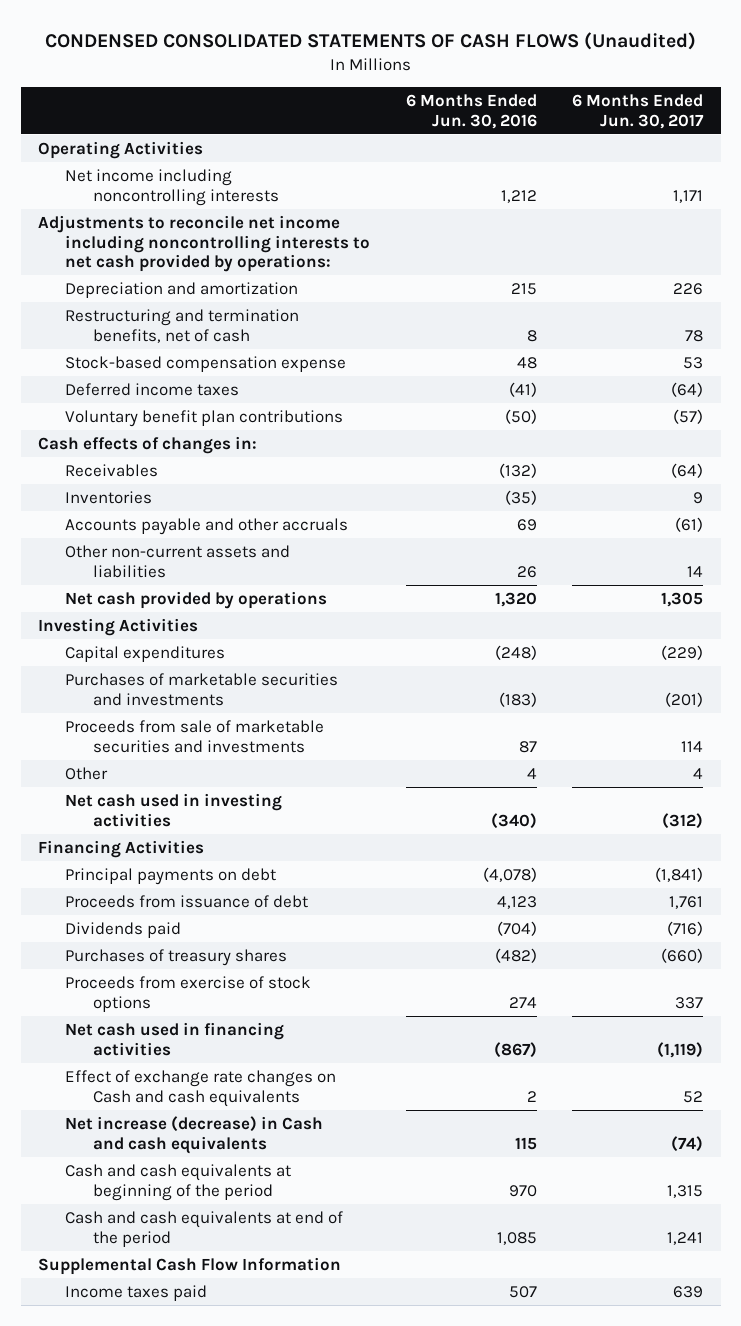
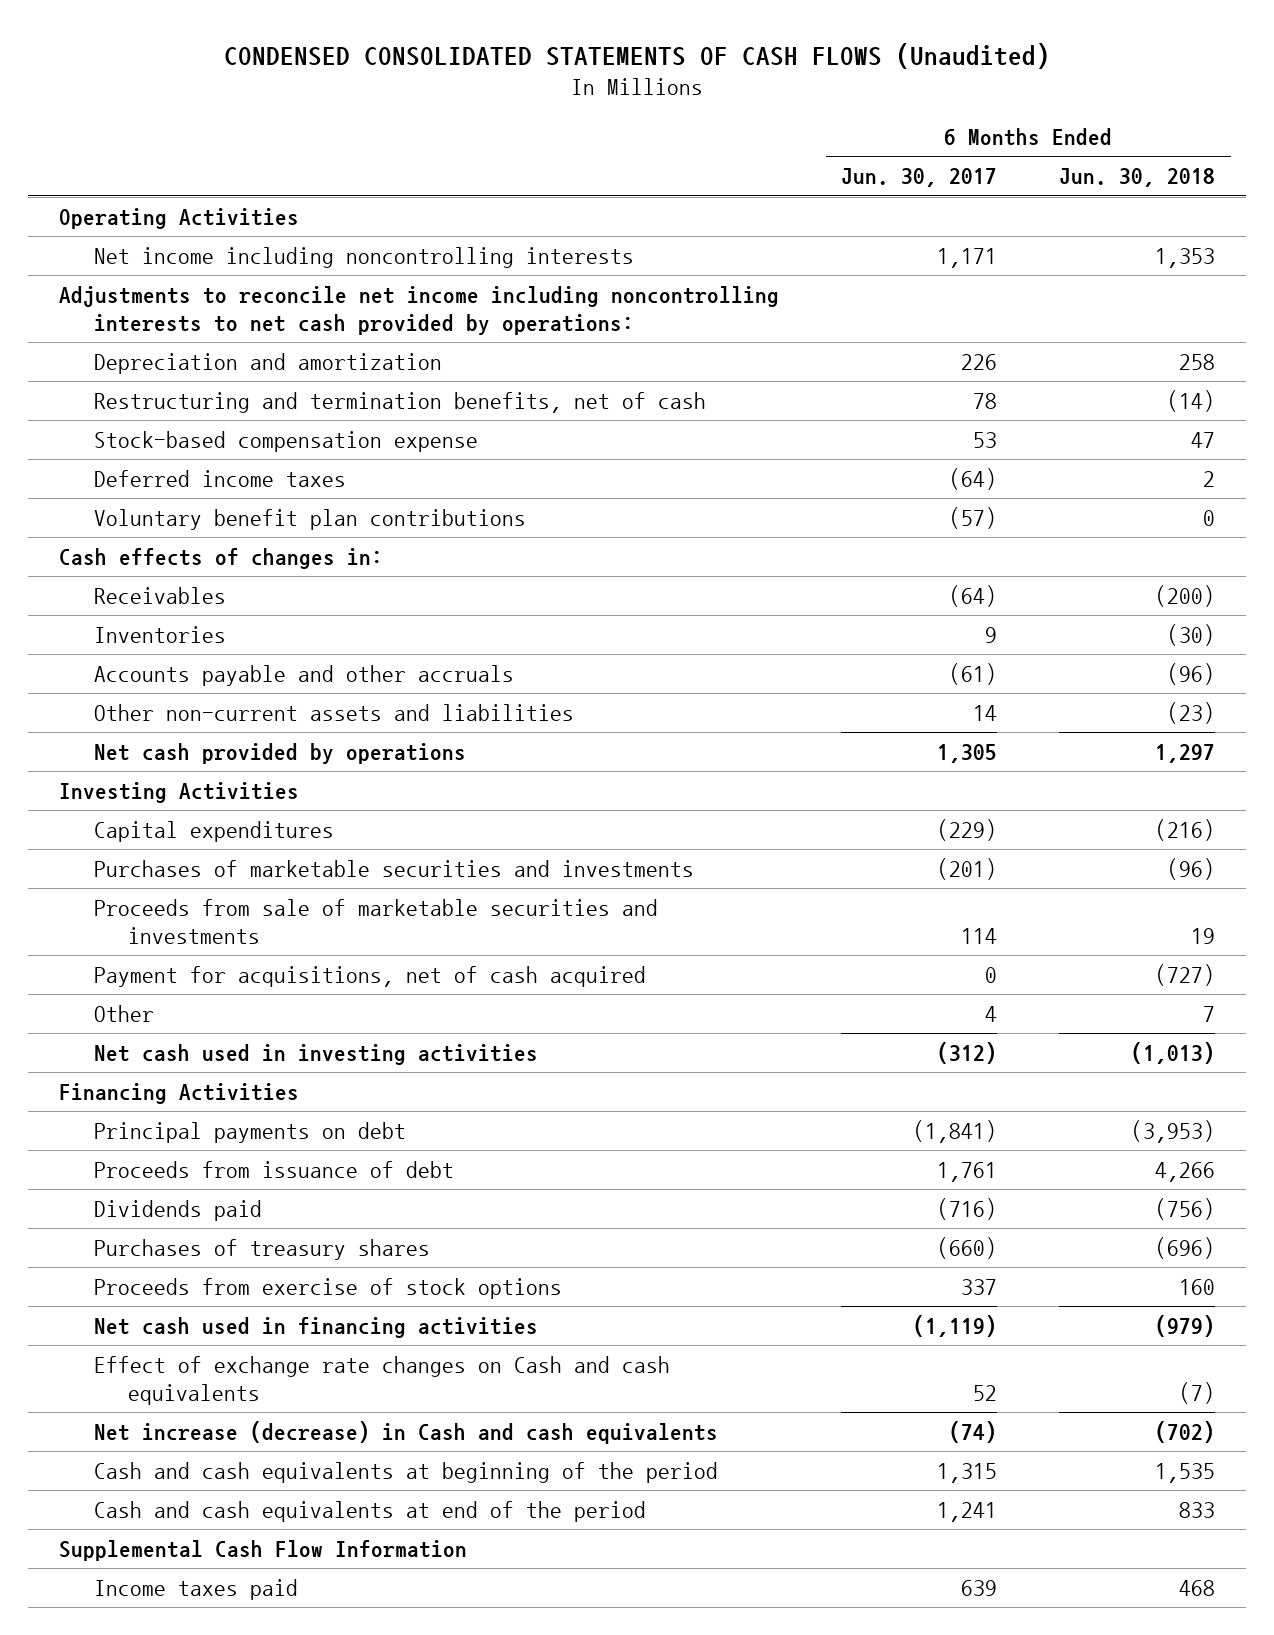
- | 6 Months Ended Jun. 30, 2016 | 6 Months Ended Jun. 30, 2017
+ | 6 Months Ended Jun. 30, 2017 | 6 Months Ended Jun. 30, 2018
+ Payment for acquisitions, net of cash acquired | 0 | (727)

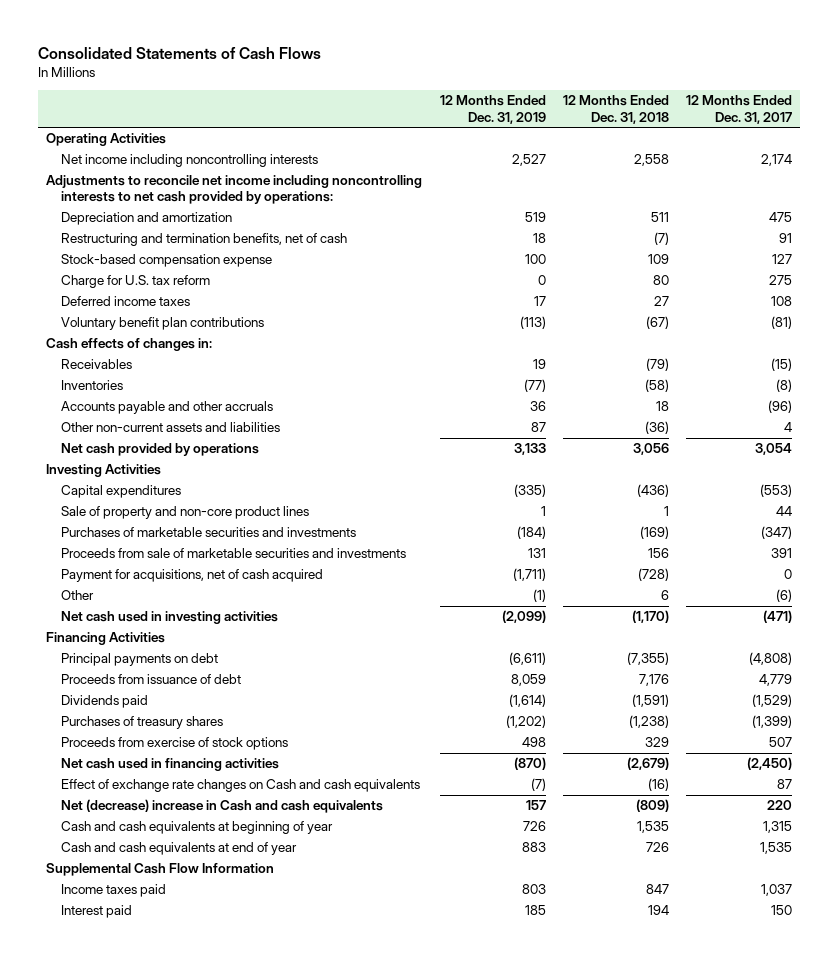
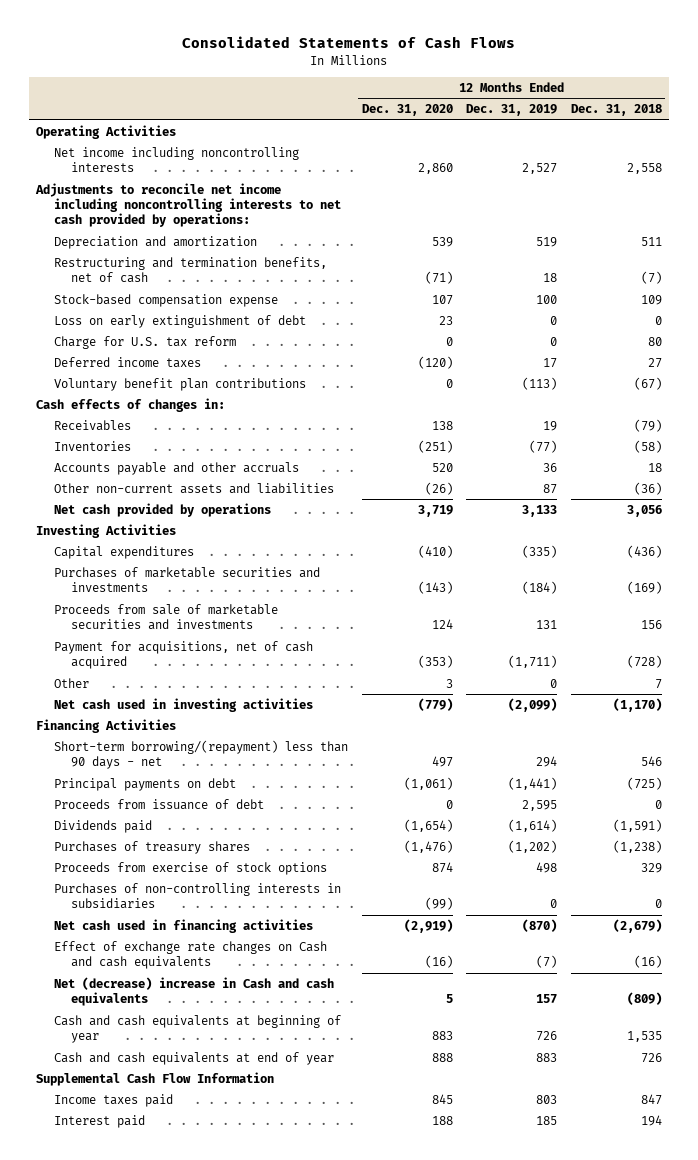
- | 12 Months Ended Dec. 31, 2019 | 12 Months Ended Dec. 31, 2018 | 12 Months Ended Dec. 31, 2017
+ | 12 Months Ended Dec. 31, 2020 | 12 Months Ended Dec. 31, 2019 | 12 Months Ended Dec. 31, 2018
+ Loss on early extinguishment of debt | 23 | 0 | 0
- Sale of property and non-core product lines | 1 | 1 | 44
- Other | (1) | 6 | (6)
+ Other | 3 | 0 | 7
- Principal payments on debt | (6,611) | (7,355) | (4,808)
- Proceeds from issuance of debt | 8,059 | 7,176 | 4,779
+ Short-term borrowing/(repayment) less than 90 days - net | 497 | 294 | 546
+ Principal payments on debt | (1,061) | (1,441) | (725)
+ Proceeds from issuance of debt | 0 | 2,595 | 0
+ Purchases of non-controlling interests in subsidiaries | (99) | 0 | 0

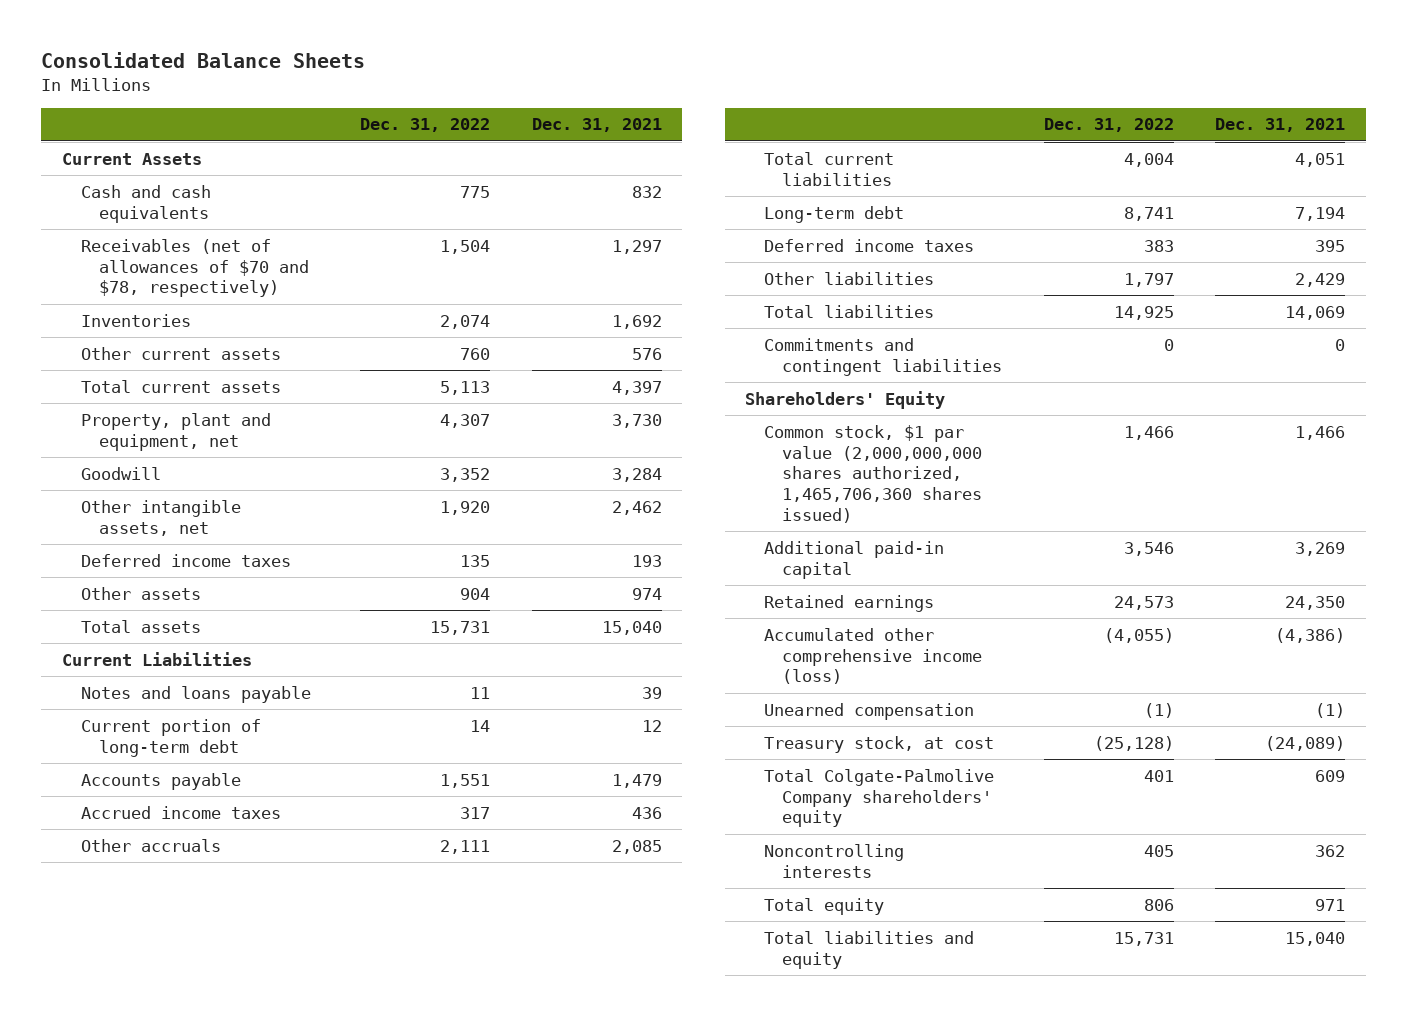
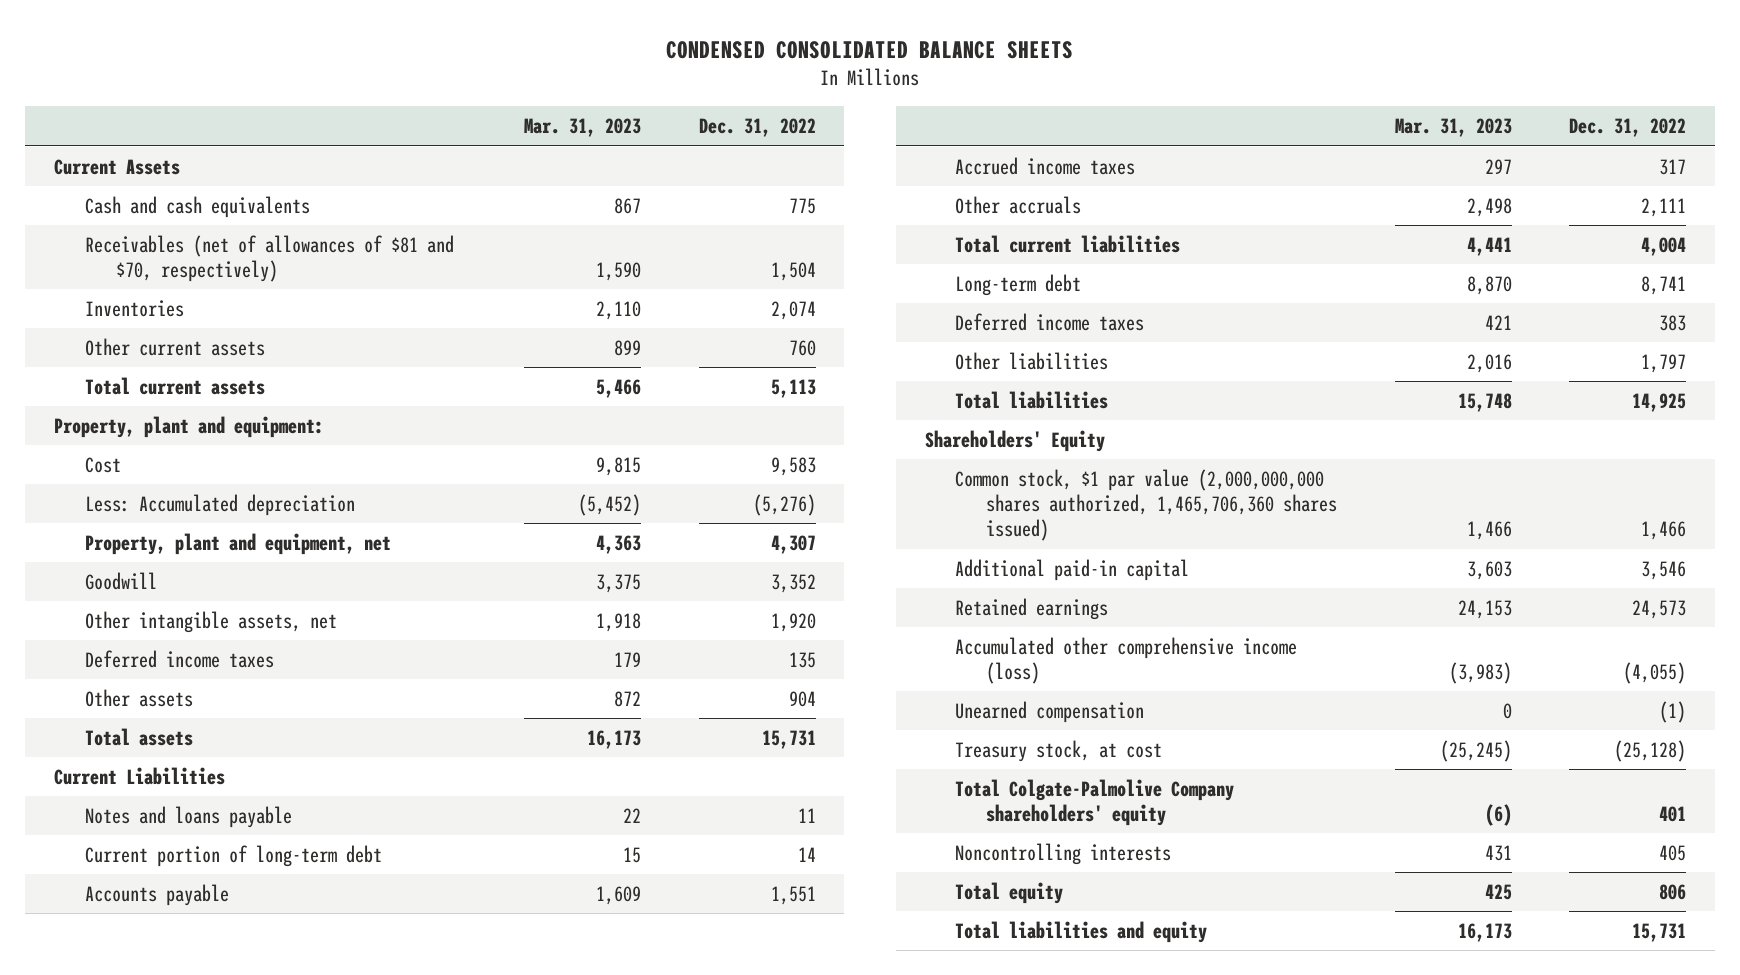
- Consolidated Balance Sheets
+ CONDENSED CONSOLIDATED BALANCE SHEETS
- | Dec. 31, 2022 | Dec. 31, 2021
+ | Mar. 31, 2023 | Dec. 31, 2022
- Receivables (net of allowances of $70 and $78, respectively) | 1,504 | 1,297
+ Receivables (net of allowances of $81 and $70, respectively) | 1,590 | 1,504
+ Property, plant and equipment:
+ Cost | 9,815 | 9,583
+ Less: Accumulated depreciation | (5,452) | (5,276)
- Commitments and contingent liabilities | 0 | 0

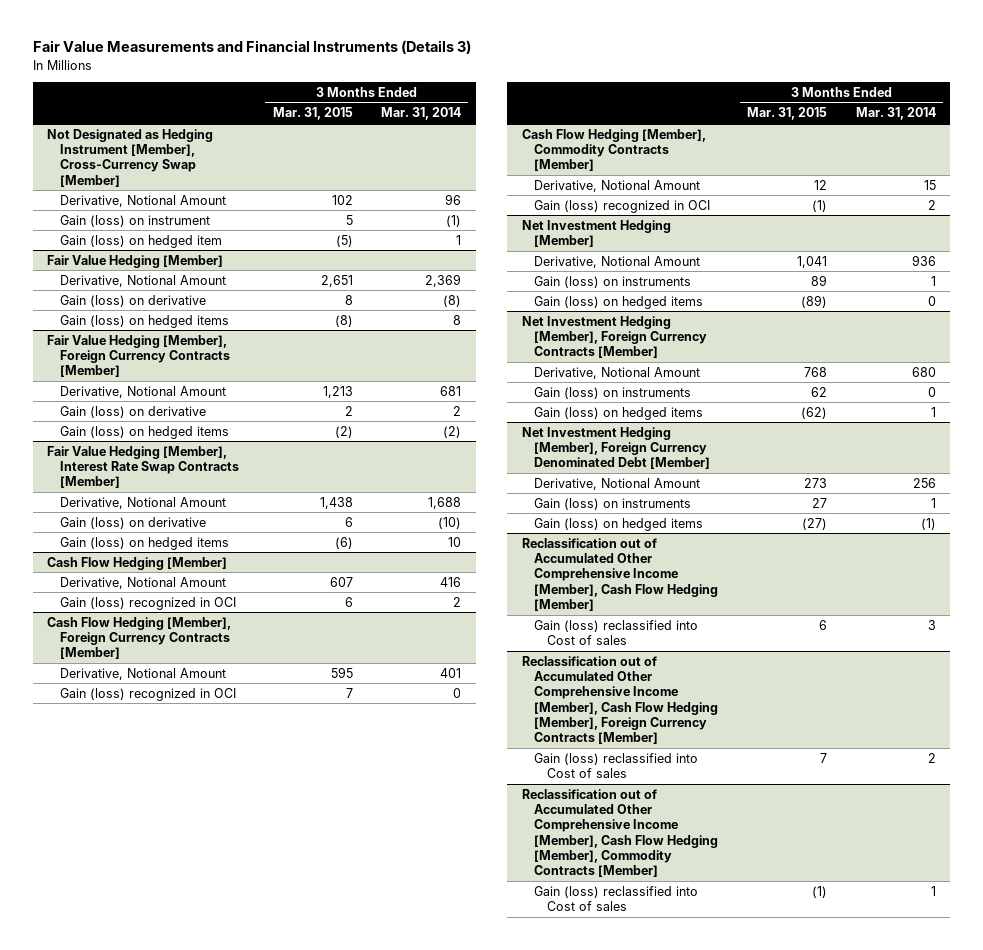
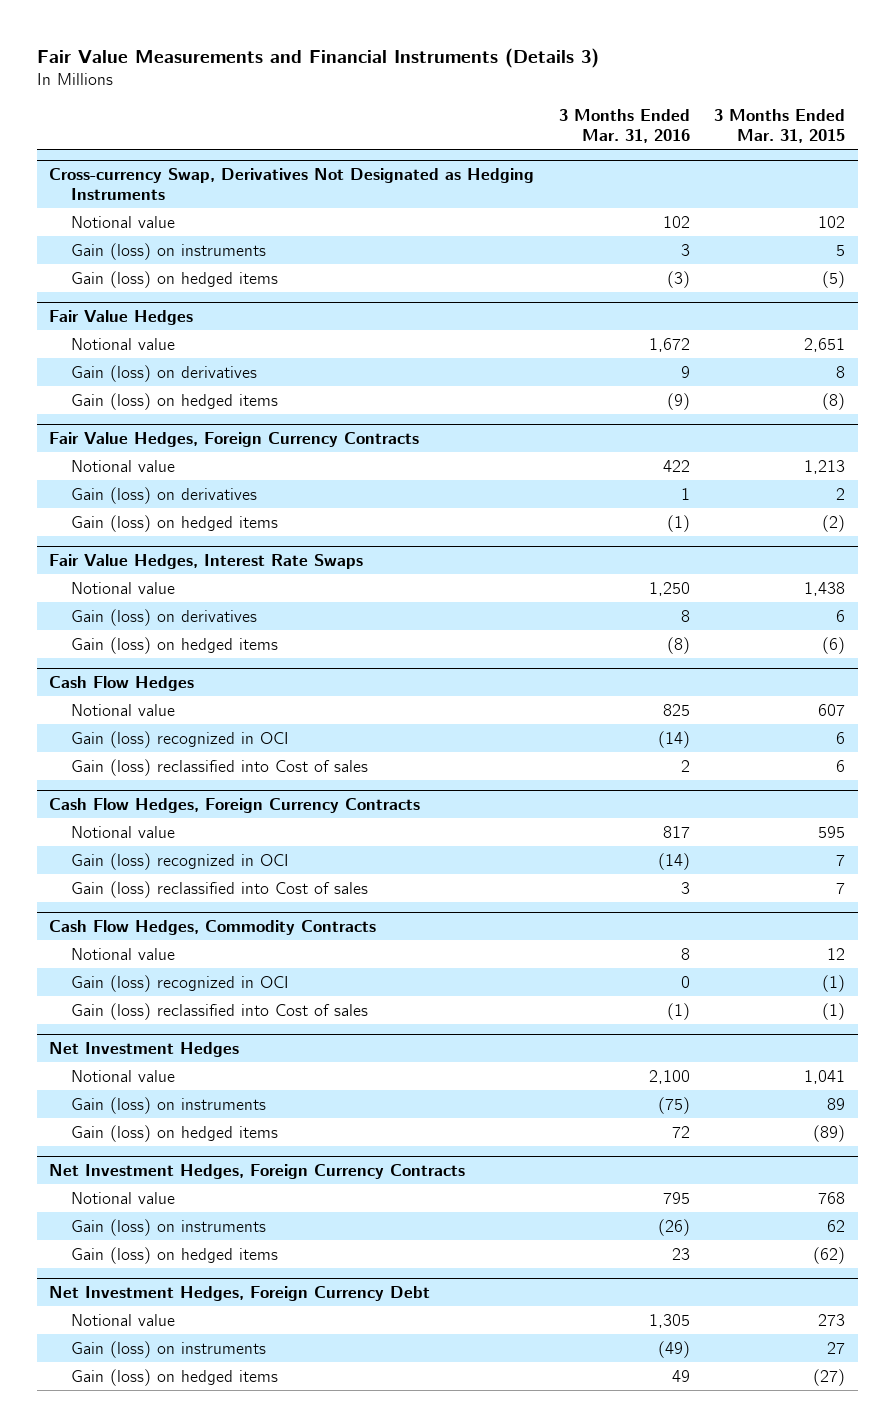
- | 3 Months Ended Mar. 31, 2015 | 3 Months Ended Mar. 31, 2014
+ | 3 Months Ended Mar. 31, 2016 | 3 Months Ended Mar. 31, 2015
- Not Designated as Hedging Instrument [Member], Cross-Currency Swap [Member]
- Derivative, Notional Amount | 102 | 96
- Gain (loss) on instrument | 5 | (1)
- Gain (loss) on hedged item | (5) | 1
- Fair Value Hedging [Member]
- Derivative, Notional Amount | 2,651 | 2,369
- Gain (loss) on derivative | 8 | (8)
+ Cross-currency Swap, Derivatives Not Designated as Hedging Instruments
+ Notional value | 102 | 102
+ Gain (loss) on instruments | 3 | 5
+ Gain (loss) on hedged items | (3) | (5)
+ Fair Value Hedges
+ Notional value | 1,672 | 2,651
+ Gain (loss) on derivatives | 9 | 8
- Fair Value Hedging [Member], Foreign Currency Contracts [Member]
- Derivative, Notional Amount | 1,213 | 681
- Gain (loss) on derivative | 2 | 2
+ Fair Value Hedges, Foreign Currency Contracts
+ Notional value | 422 | 1,213
+ Gain (loss) on derivatives | 1 | 2
- Fair Value Hedging [Member], Interest Rate Swap Contracts [Member]
- Derivative, Notional Amount | 1,438 | 1,688
- Gain (loss) on derivative | 6 | (10)
+ Fair Value Hedges, Interest Rate Swaps
+ Notional value | 1,250 | 1,438
+ Gain (loss) on derivatives | 8 | 6
- Cash Flow Hedging [Member]
- Derivative, Notional Amount | 607 | 416
+ Cash Flow Hedges
+ Notional value | 825 | 607
- Cash Flow Hedging [Member], Foreign Currency Contracts [Member]
- Derivative, Notional Amount | 595 | 401
+ Gain (loss) reclassified into Cost of sales | 2 | 6
+ Cash Flow Hedges, Foreign Currency Contracts
+ Notional value | 817 | 595
- Cash Flow Hedging [Member], Commodity Contracts [Member]
- Derivative, Notional Amount | 12 | 15
+ Gain (loss) reclassified into Cost of sales | 3 | 7
+ Cash Flow Hedges, Commodity Contracts
+ Notional value | 8 | 12
- Net Investment Hedging [Member]
- Derivative, Notional Amount | 1,041 | 936
+ Gain (loss) reclassified into Cost of sales | (1) | (1)
+ Net Investment Hedges
+ Notional value | 2,100 | 1,041
- Net Investment Hedging [Member], Foreign Currency Contracts [Member]
- Derivative, Notional Amount | 768 | 680
+ Net Investment Hedges, Foreign Currency Contracts
+ Notional value | 795 | 768
- Net Investment Hedging [Member], Foreign Currency Denominated Debt [Member]
- Derivative, Notional Amount | 273 | 256
+ Net Investment Hedges, Foreign Currency Debt
+ Notional value | 1,305 | 273
- Reclassification out of Accumulated Other Comprehensive Income [Member], Cash Flow Hedging [Member]
- Gain (loss) reclassified into Cost of sales | 6 | 3
- Reclassification out of Accumulated Other Comprehensive Income [Member], Cash Flow Hedging [Member], Foreign Currency Contracts [Member]
- Gain (loss) reclassified into Cost of sales | 7 | 2
- Reclassification out of Accumulated Other Comprehensive Income [Member], Cash Flow Hedging [Member], Commodity Contracts [Member]
- Gain (loss) reclassified into Cost of sales | (1) | 1

